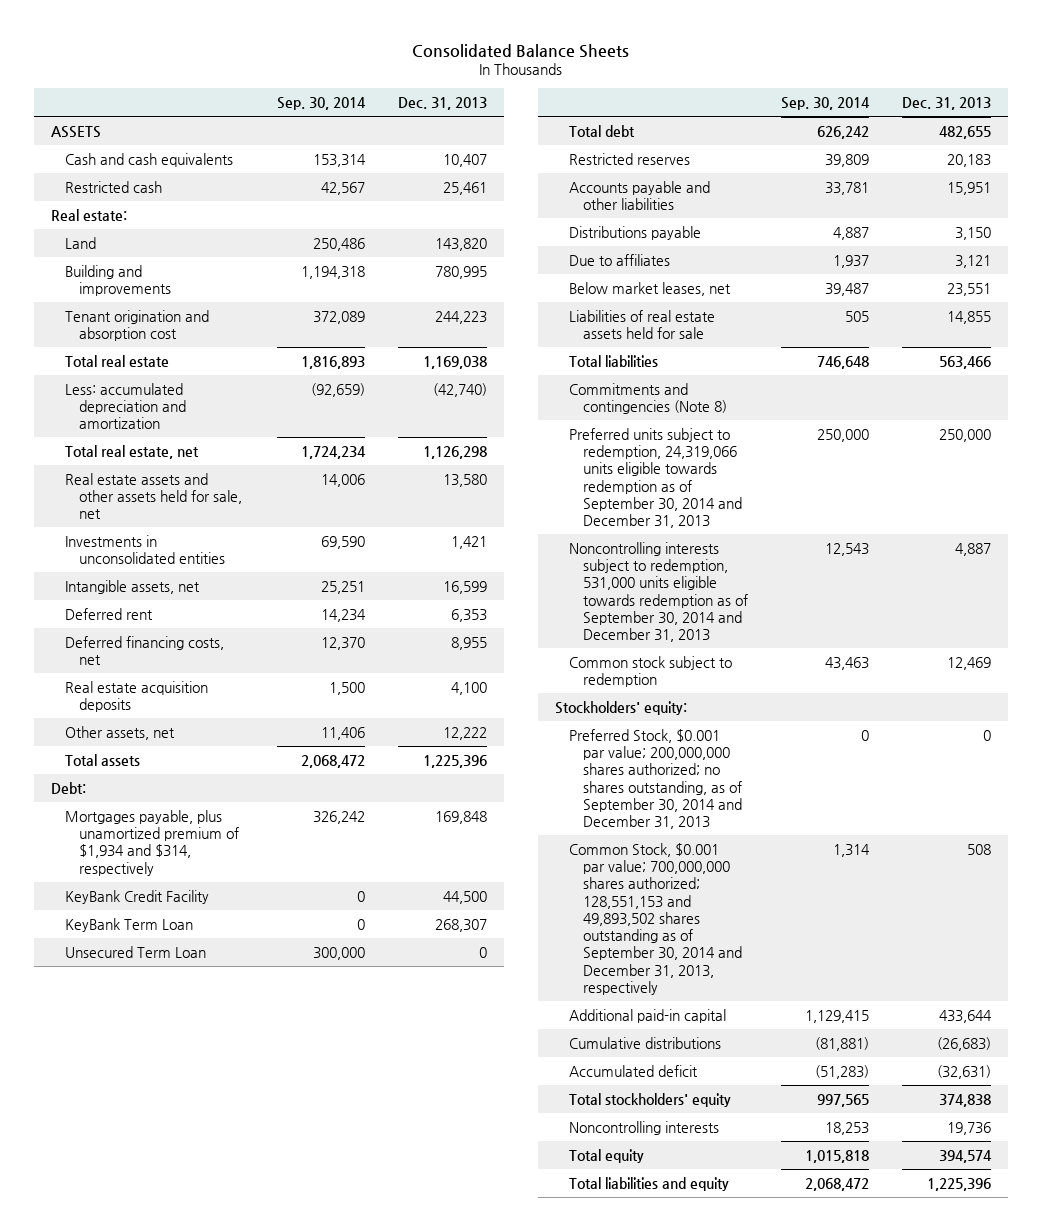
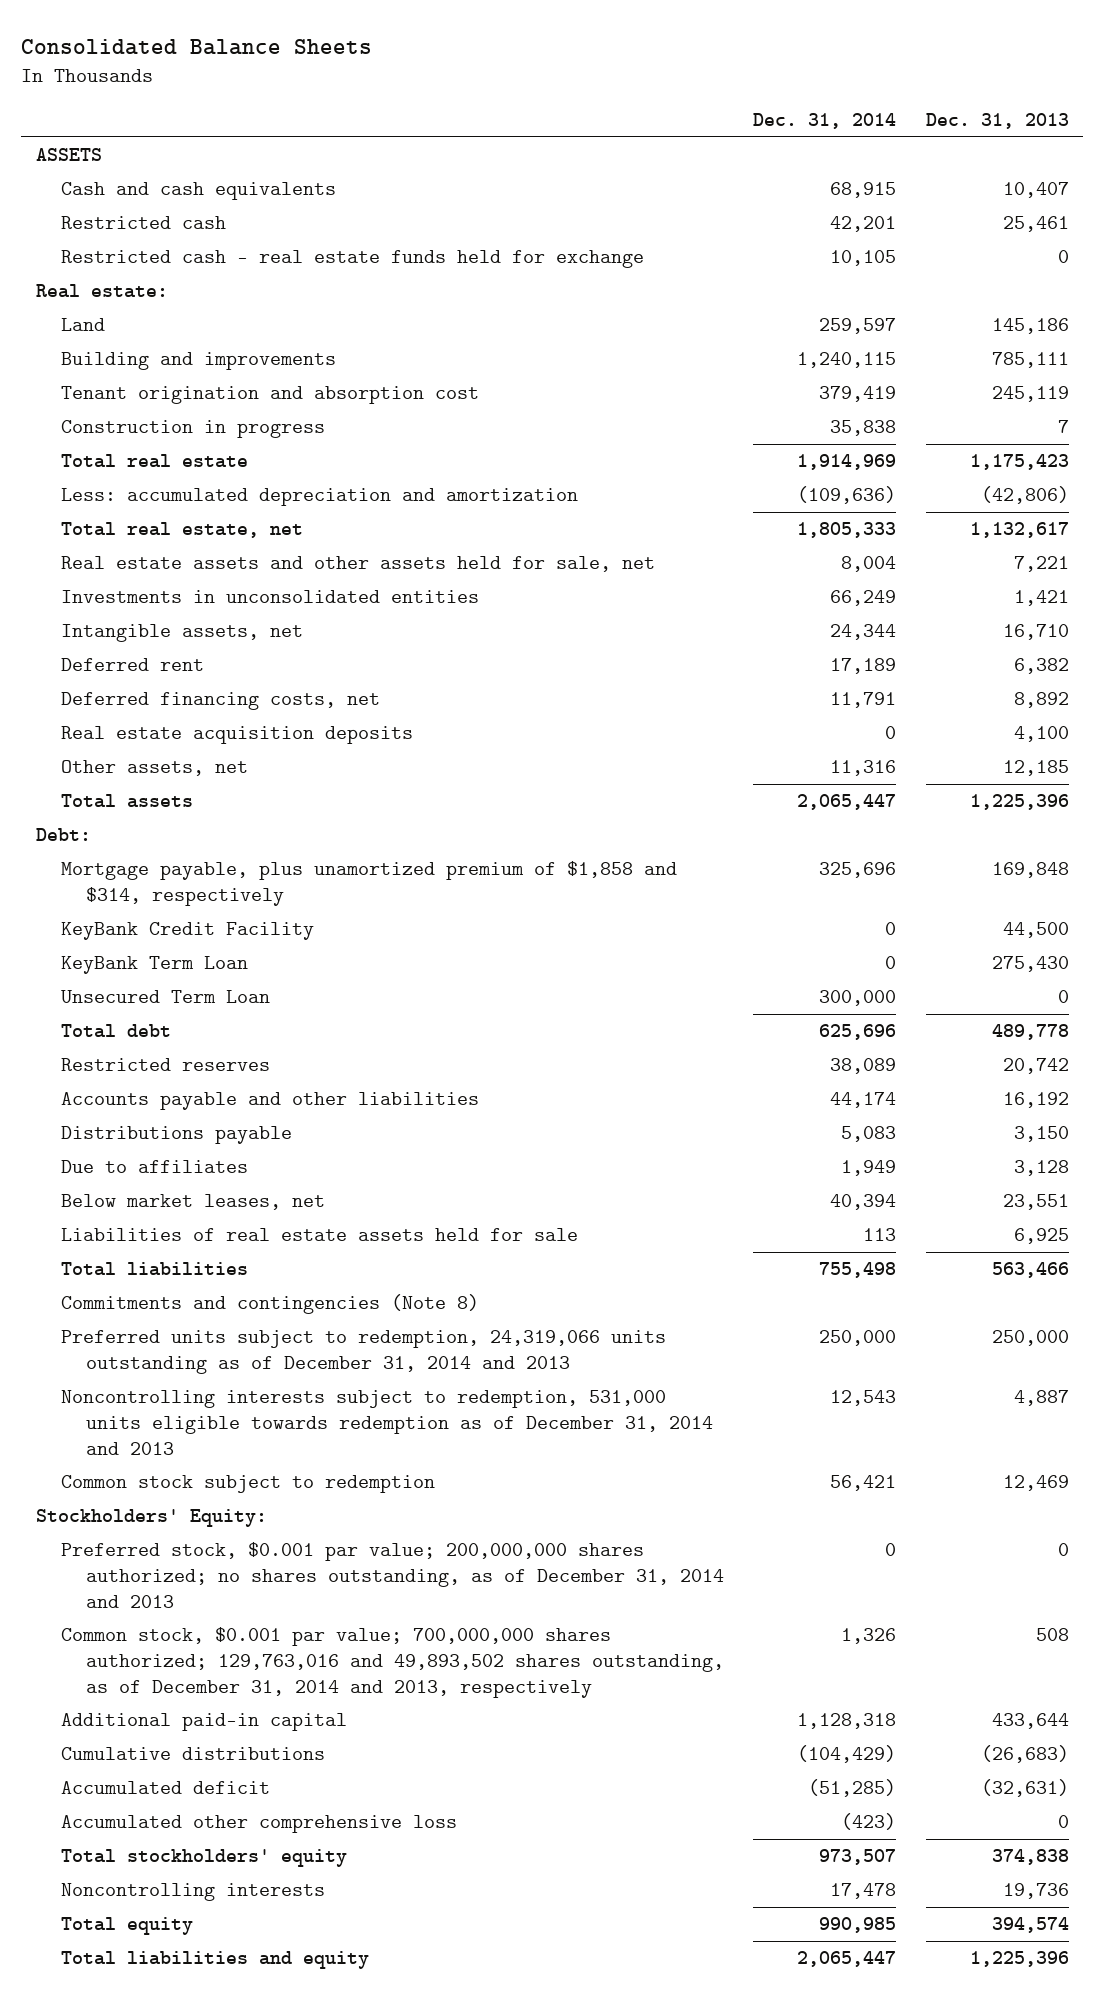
- | Sep. 30, 2014 | Dec. 31, 2013
+ | Dec. 31, 2014 | Dec. 31, 2013
+ Restricted cash - real estate funds held for exchange | 10,105 | 0
- Land | 250,486 | 143,820
- Building and improvements | 1,194,318 | 780,995
- Tenant origination and absorption cost | 372,089 | 244,223
- Total real estate | 1,816,893 | 1,169,038
- Less: accumulated depreciation and amortization | (92,659) | (42,740)
- Total real estate, net | 1,724,234 | 1,126,298
- Real estate assets and other assets held for sale, net | 14,006 | 13,580
+ Land | 259,597 | 145,186
+ Building and improvements | 1,240,115 | 785,111
+ Tenant origination and absorption cost | 379,419 | 245,119
+ Construction in progress | 35,838 | 7
+ Total real estate | 1,914,969 | 1,175,423
+ Less: accumulated depreciation and amortization | (109,636) | (42,806)
+ Total real estate, net | 1,805,333 | 1,132,617
+ Real estate assets and other assets held for sale, net | 8,004 | 7,221
- Intangible assets, net | 25,251 | 16,599
- Deferred rent | 14,234 | 6,353
- Deferred financing costs, net | 12,370 | 8,955
+ Intangible assets, net | 24,344 | 16,710
+ Deferred rent | 17,189 | 6,382
+ Deferred financing costs, net | 11,791 | 8,892
- Other assets, net | 11,406 | 12,222
+ Other assets, net | 11,316 | 12,185
- Mortgages payable, plus unamortized premium of $1,934 and $314, respectively | 326,242 | 169,848
+ Mortgage payable, plus unamortized premium of $1,858 and $314, respectively | 325,696 | 169,848
- KeyBank Term Loan | 0 | 268,307
+ KeyBank Term Loan | 0 | 275,430
- Total debt | 626,242 | 482,655
- Restricted reserves | 39,809 | 20,183
- Accounts payable and other liabilities | 33,781 | 15,951
+ Total debt | 625,696 | 489,778
+ Restricted reserves | 38,089 | 20,742
+ Accounts payable and other liabilities | 44,174 | 16,192
- Due to affiliates | 1,937 | 3,121
+ Due to affiliates | 1,949 | 3,128
- Liabilities of real estate assets held for sale | 505 | 14,855
+ Liabilities of real estate assets held for sale | 113 | 6,925
- Preferred units subject to redemption, 24,319,066 units eligible towards redemption as of September 30, 2014 and December 31, 2013 | 250,000 | 250,000
- Noncontrolling interests subject to redemption, 531,000 units eligible towards redemption as of September 30, 2014 and December 31, 2013 | 12,543 | 4,887
+ Preferred units subject to redemption, 24,319,066 units outstanding as of December 31, 2014 and 2013 | 250,000 | 250,000
+ Noncontrolling interests subject to redemption, 531,000 units eligible towards redemption as of December 31, 2014 and 2013 | 12,543 | 4,887
- Stockholders' equity:
- Preferred Stock, $0.001 par value; 200,000,000 shares authorized; no shares outstanding, as of September 30, 2014 and December 31, 2013 | 0 | 0
- Common Stock, $0.001 par value; 700,000,000 shares authorized; 128,551,153 and 49,893,502 shares outstanding as of September 30, 2014 and December 31, 2013, respectively | 1,314 | 508
+ Stockholders' Equity:
+ Preferred stock, $0.001 par value; 200,000,000 shares authorized; no shares outstanding, as of December 31, 2014 and 2013 | 0 | 0
+ Common stock, $0.001 par value; 700,000,000 shares authorized; 129,763,016 and 49,893,502 shares outstanding, as of December 31, 2014 and 2013, respectively | 1,326 | 508
+ Accumulated other comprehensive loss | (423) | 0

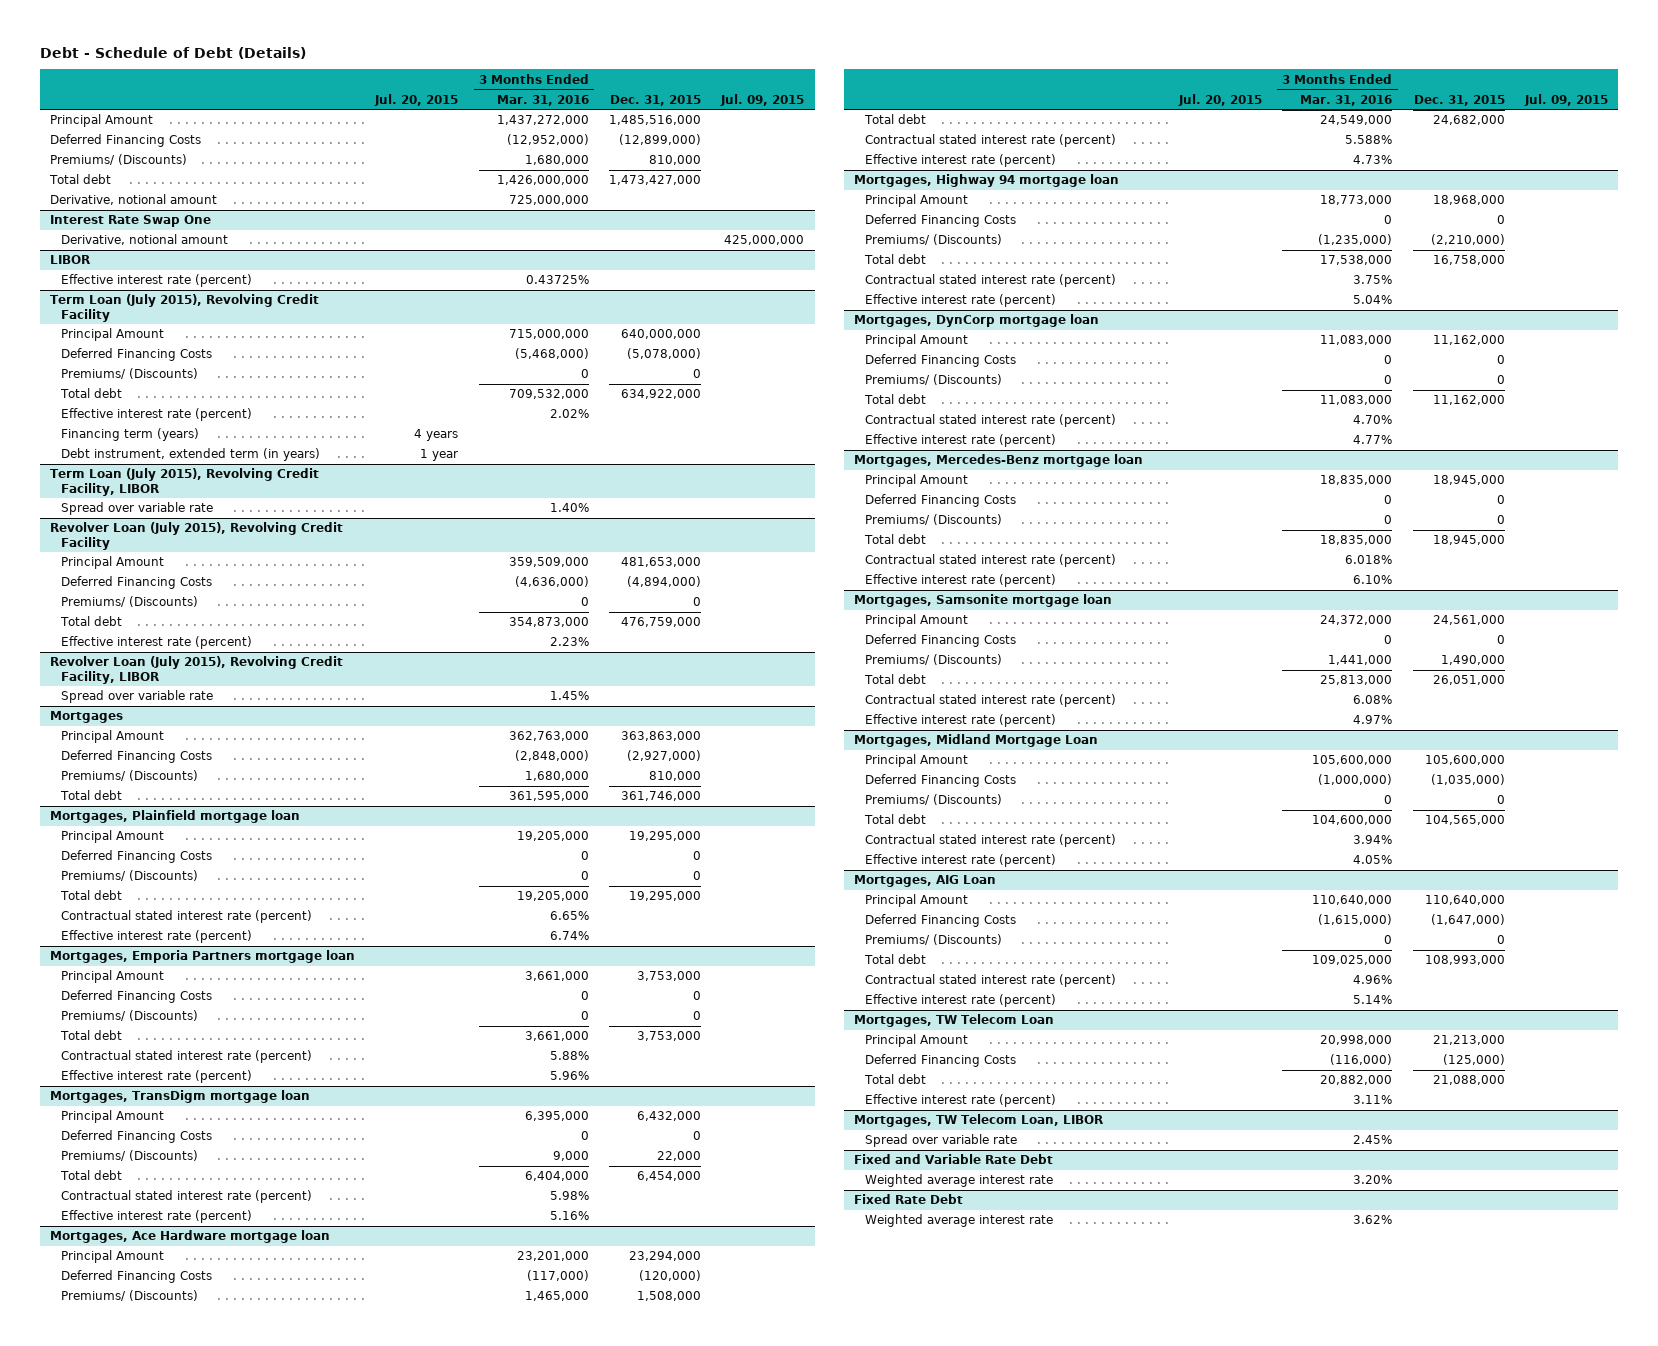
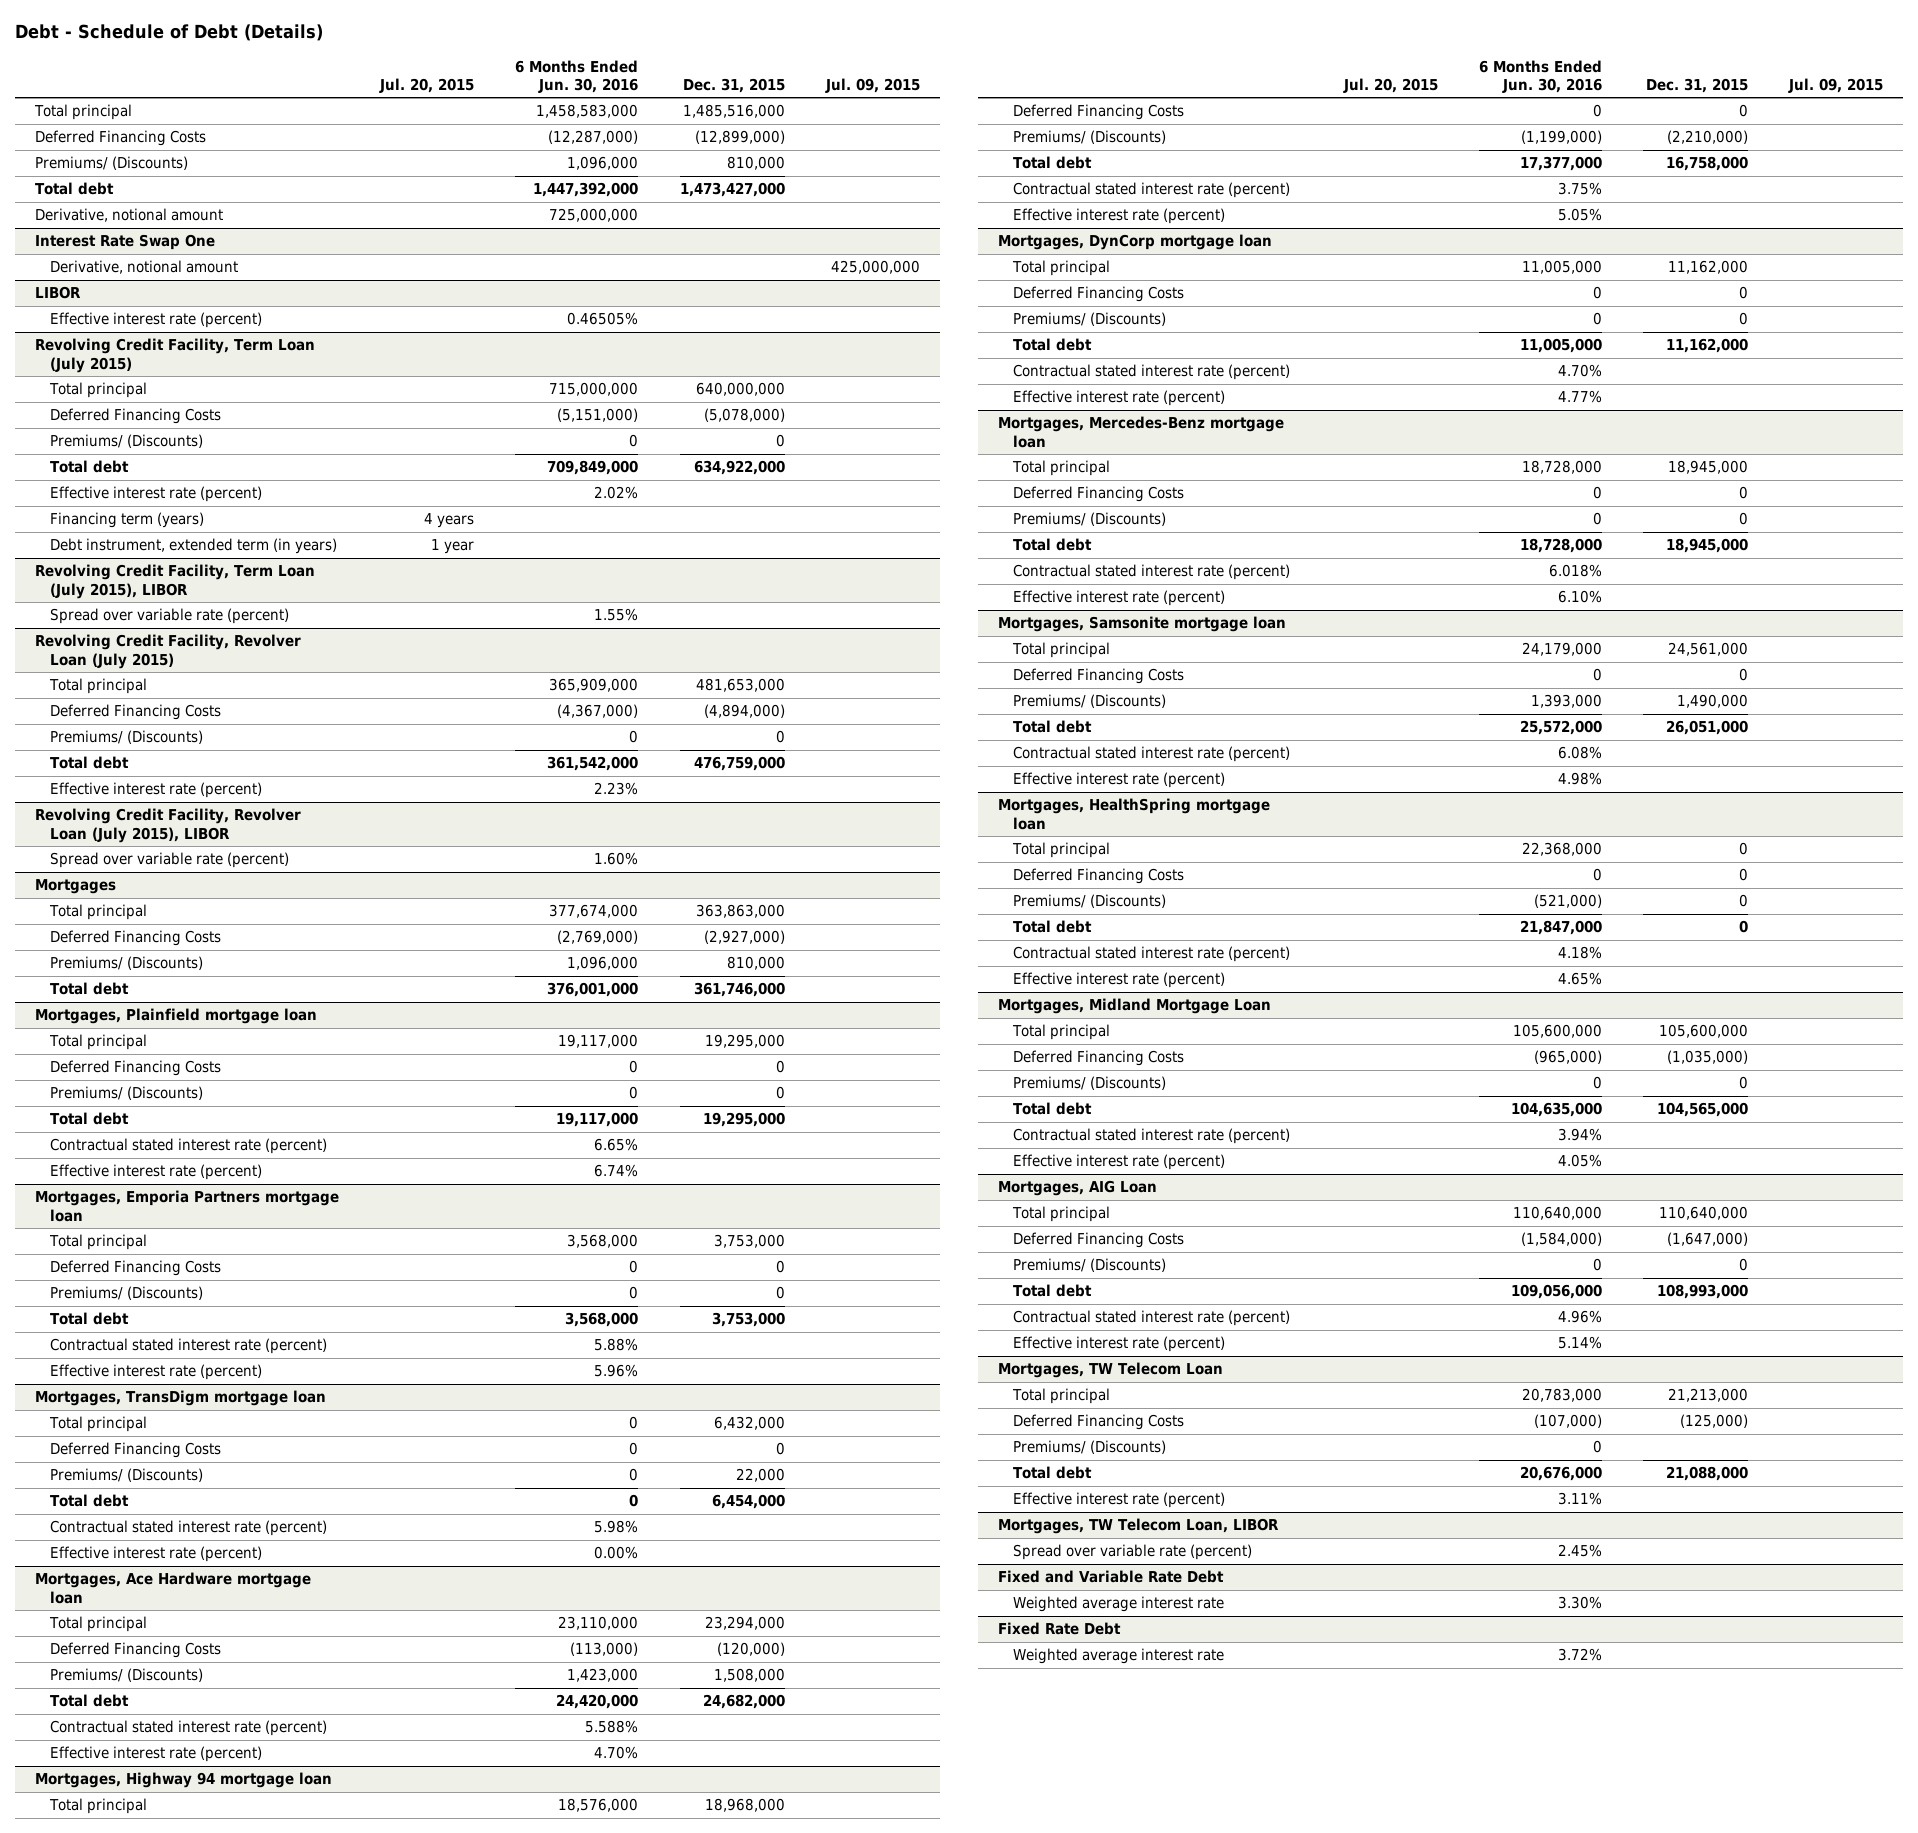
- | Jul. 20, 2015 | 3 Months Ended Mar. 31, 2016 | Dec. 31, 2015 | Jul. 09, 2015
+ | Jul. 20, 2015 | 6 Months Ended Jun. 30, 2016 | Dec. 31, 2015 | Jul. 09, 2015
- Principal Amount | | 1,437,272,000 | 1,485,516,000 |
+ Total principal | | 1,458,583,000 | 1,485,516,000 |
- Term Loan (July 2015), Revolving Credit Facility
- Principal Amount | | 715,000,000 | 640,000,000 |
+ Revolving Credit Facility, Term Loan (July 2015)
+ Total principal | | 715,000,000 | 640,000,000 |
- Term Loan (July 2015), Revolving Credit Facility, LIBOR
- Spread over variable rate | | 1.40% | |
- Revolver Loan (July 2015), Revolving Credit Facility
- Principal Amount | | 359,509,000 | 481,653,000 |
+ Revolving Credit Facility, Term Loan (July 2015), LIBOR
+ Spread over variable rate (percent) | | 1.55% | |
+ Revolving Credit Facility, Revolver Loan (July 2015)
+ Total principal | | 365,909,000 | 481,653,000 |
- Revolver Loan (July 2015), Revolving Credit Facility, LIBOR
- Spread over variable rate | | 1.45% | |
+ Revolving Credit Facility, Revolver Loan (July 2015), LIBOR
+ Spread over variable rate (percent) | | 1.60% | |
@ Mortgages
- Principal Amount | | 362,763,000 | 363,863,000 |
+ Total principal | | 377,674,000 | 363,863,000 |
@ Mortgages, Plainfield mortgage loan
- Principal Amount | | 19,205,000 | 19,295,000 |
+ Total principal | | 19,117,000 | 19,295,000 |
@ Mortgages, Emporia Partners mortgage loan
- Principal Amount | | 3,661,000 | 3,753,000 |
+ Total principal | | 3,568,000 | 3,753,000 |
@ Mortgages, TransDigm mortgage loan
- Principal Amount | | 6,395,000 | 6,432,000 |
+ Total principal | | 0 | 6,432,000 |
@ Mortgages, Ace Hardware mortgage loan
- Principal Amount | | 23,201,000 | 23,294,000 |
+ Total principal | | 23,110,000 | 23,294,000 |
@ Mortgages, Highway 94 mortgage loan
- Principal Amount | | 18,773,000 | 18,968,000 |
+ Total principal | | 18,576,000 | 18,968,000 |
@ Mortgages, DynCorp mortgage loan
- Principal Amount | | 11,083,000 | 11,162,000 |
+ Total principal | | 11,005,000 | 11,162,000 |
@ Mortgages, Mercedes-Benz mortgage loan
- Principal Amount | | 18,835,000 | 18,945,000 |
+ Total principal | | 18,728,000 | 18,945,000 |
@ Mortgages, Samsonite mortgage loan
- Principal Amount | | 24,372,000 | 24,561,000 |
+ Total principal | | 24,179,000 | 24,561,000 |
+ Mortgages, HealthSpring mortgage loan
+ Total principal | | 22,368,000 | 0 |
+ Deferred Financing Costs | | 0 | 0 |
+ Premiums/ (Discounts) | | (521,000) | 0 |
+ Total debt | | 21,847,000 | 0 |
+ Contractual stated interest rate (percent) | | 4.18% | |
+ Effective interest rate (percent) | | 4.65% | |
@ Mortgages, Midland Mortgage Loan
- Principal Amount | | 105,600,000 | 105,600,000 |
+ Total principal | | 105,600,000 | 105,600,000 |
@ Mortgages, AIG Loan
- Principal Amount | | 110,640,000 | 110,640,000 |
+ Total principal | | 110,640,000 | 110,640,000 |
@ Mortgages, TW Telecom Loan
- Principal Amount | | 20,998,000 | 21,213,000 |
+ Total principal | | 20,783,000 | 21,213,000 |
+ Premiums/ (Discounts) | | 0 | |
@ Mortgages, TW Telecom Loan, LIBOR
- Spread over variable rate | | 2.45% | |
+ Spread over variable rate (percent) | | 2.45% | |

